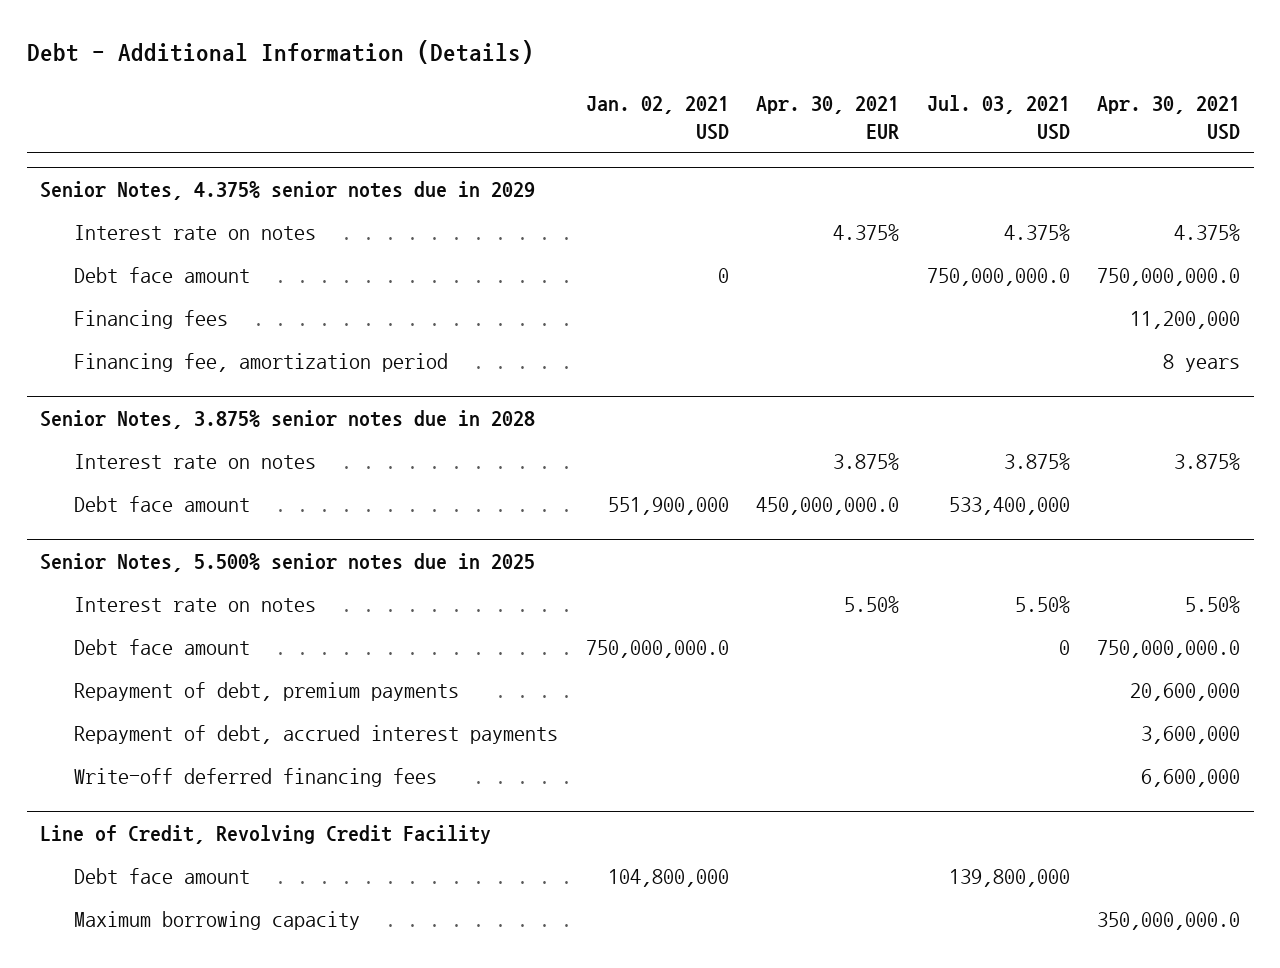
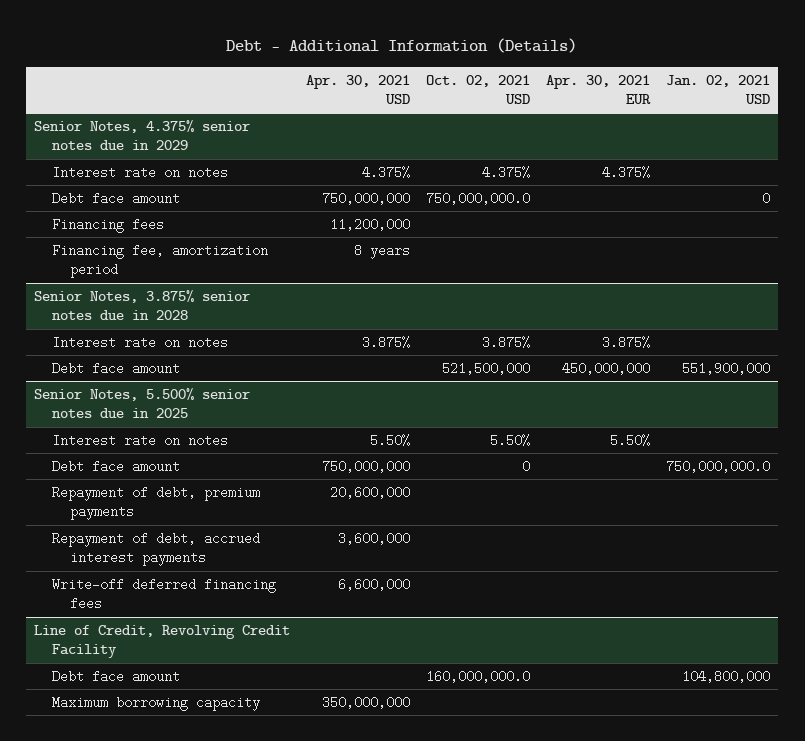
- | Jan. 02, 2021 USD | Apr. 30, 2021 EUR | Jul. 03, 2021 USD | Apr. 30, 2021 USD
+ | Apr. 30, 2021 USD | Oct. 02, 2021 USD | Apr. 30, 2021 EUR | Jan. 02, 2021 USD
@ Senior Notes, 4.375% senior notes due in 2029
- Debt face amount | 0 | | 750,000,000.0 | 750,000,000.0
+ Debt face amount | 750,000,000 | 750,000,000.0 | | 0
@ Senior Notes, 3.875% senior notes due in 2028
- Debt face amount | 551,900,000 | 450,000,000.0 | 533,400,000 |
+ Debt face amount | | 521,500,000 | 450,000,000 | 551,900,000
@ Senior Notes, 5.500% senior notes due in 2025
- Debt face amount | 750,000,000.0 | | 0 | 750,000,000.0
+ Debt face amount | 750,000,000 | 0 | | 750,000,000.0
@ Line of Credit, Revolving Credit Facility
- Maximum borrowing capacity | | | | 350,000,000.0
+ Maximum borrowing capacity | 350,000,000 | | |

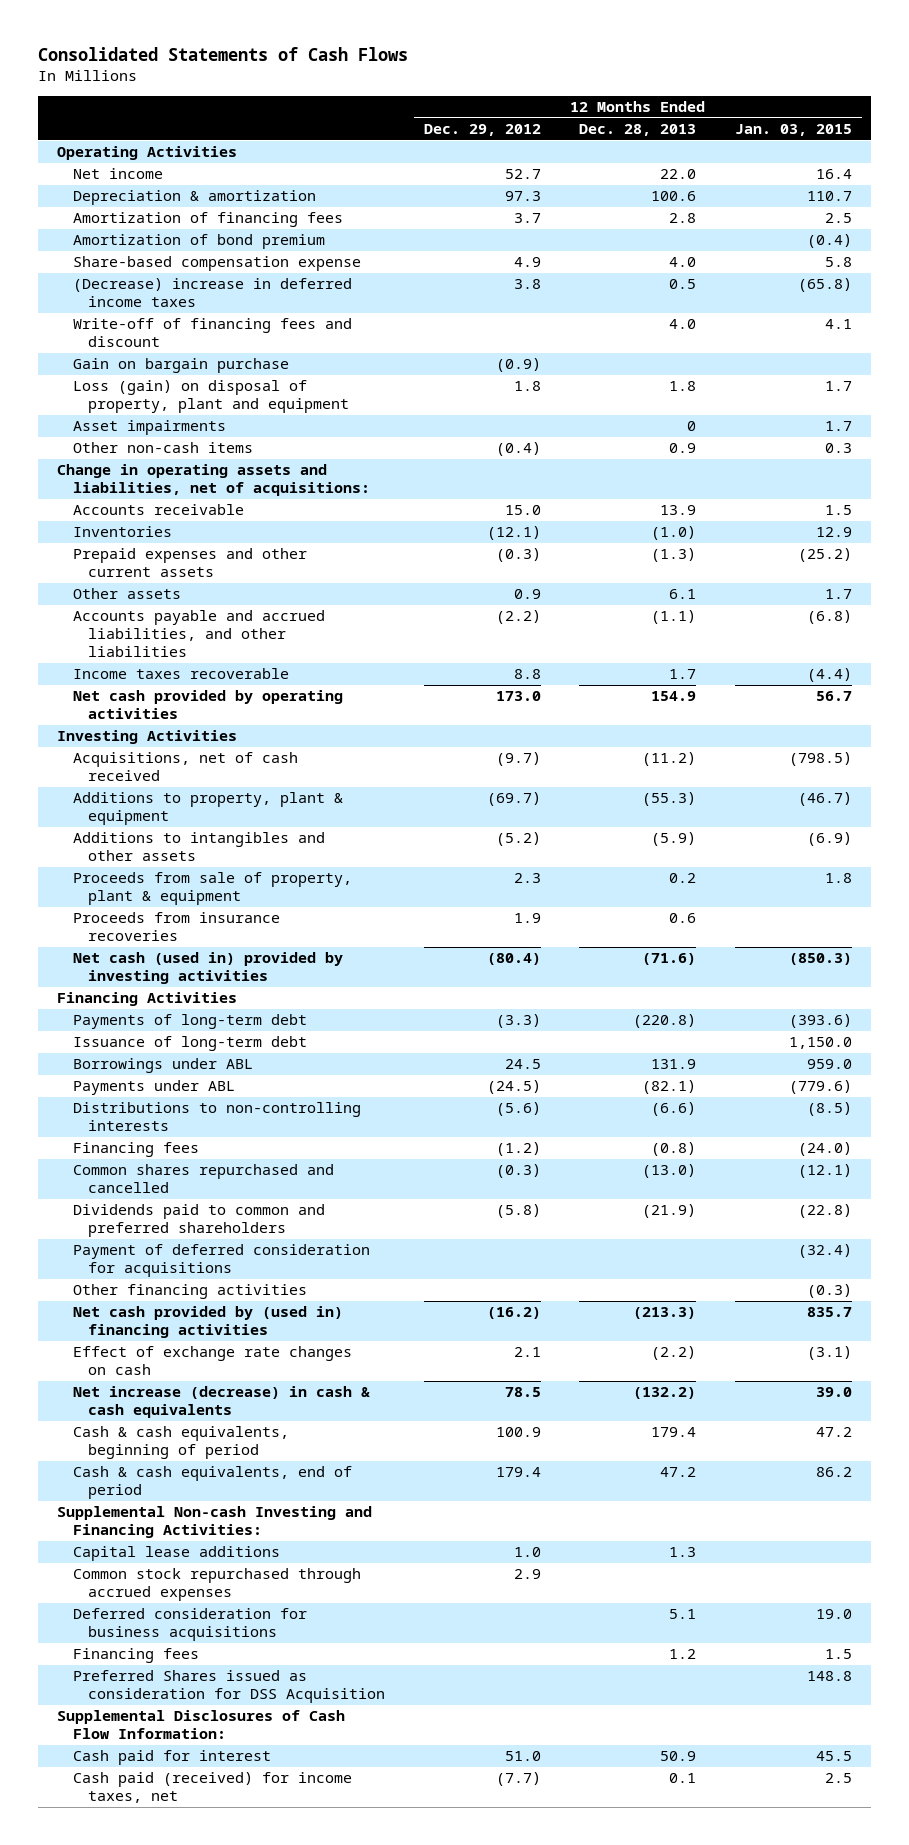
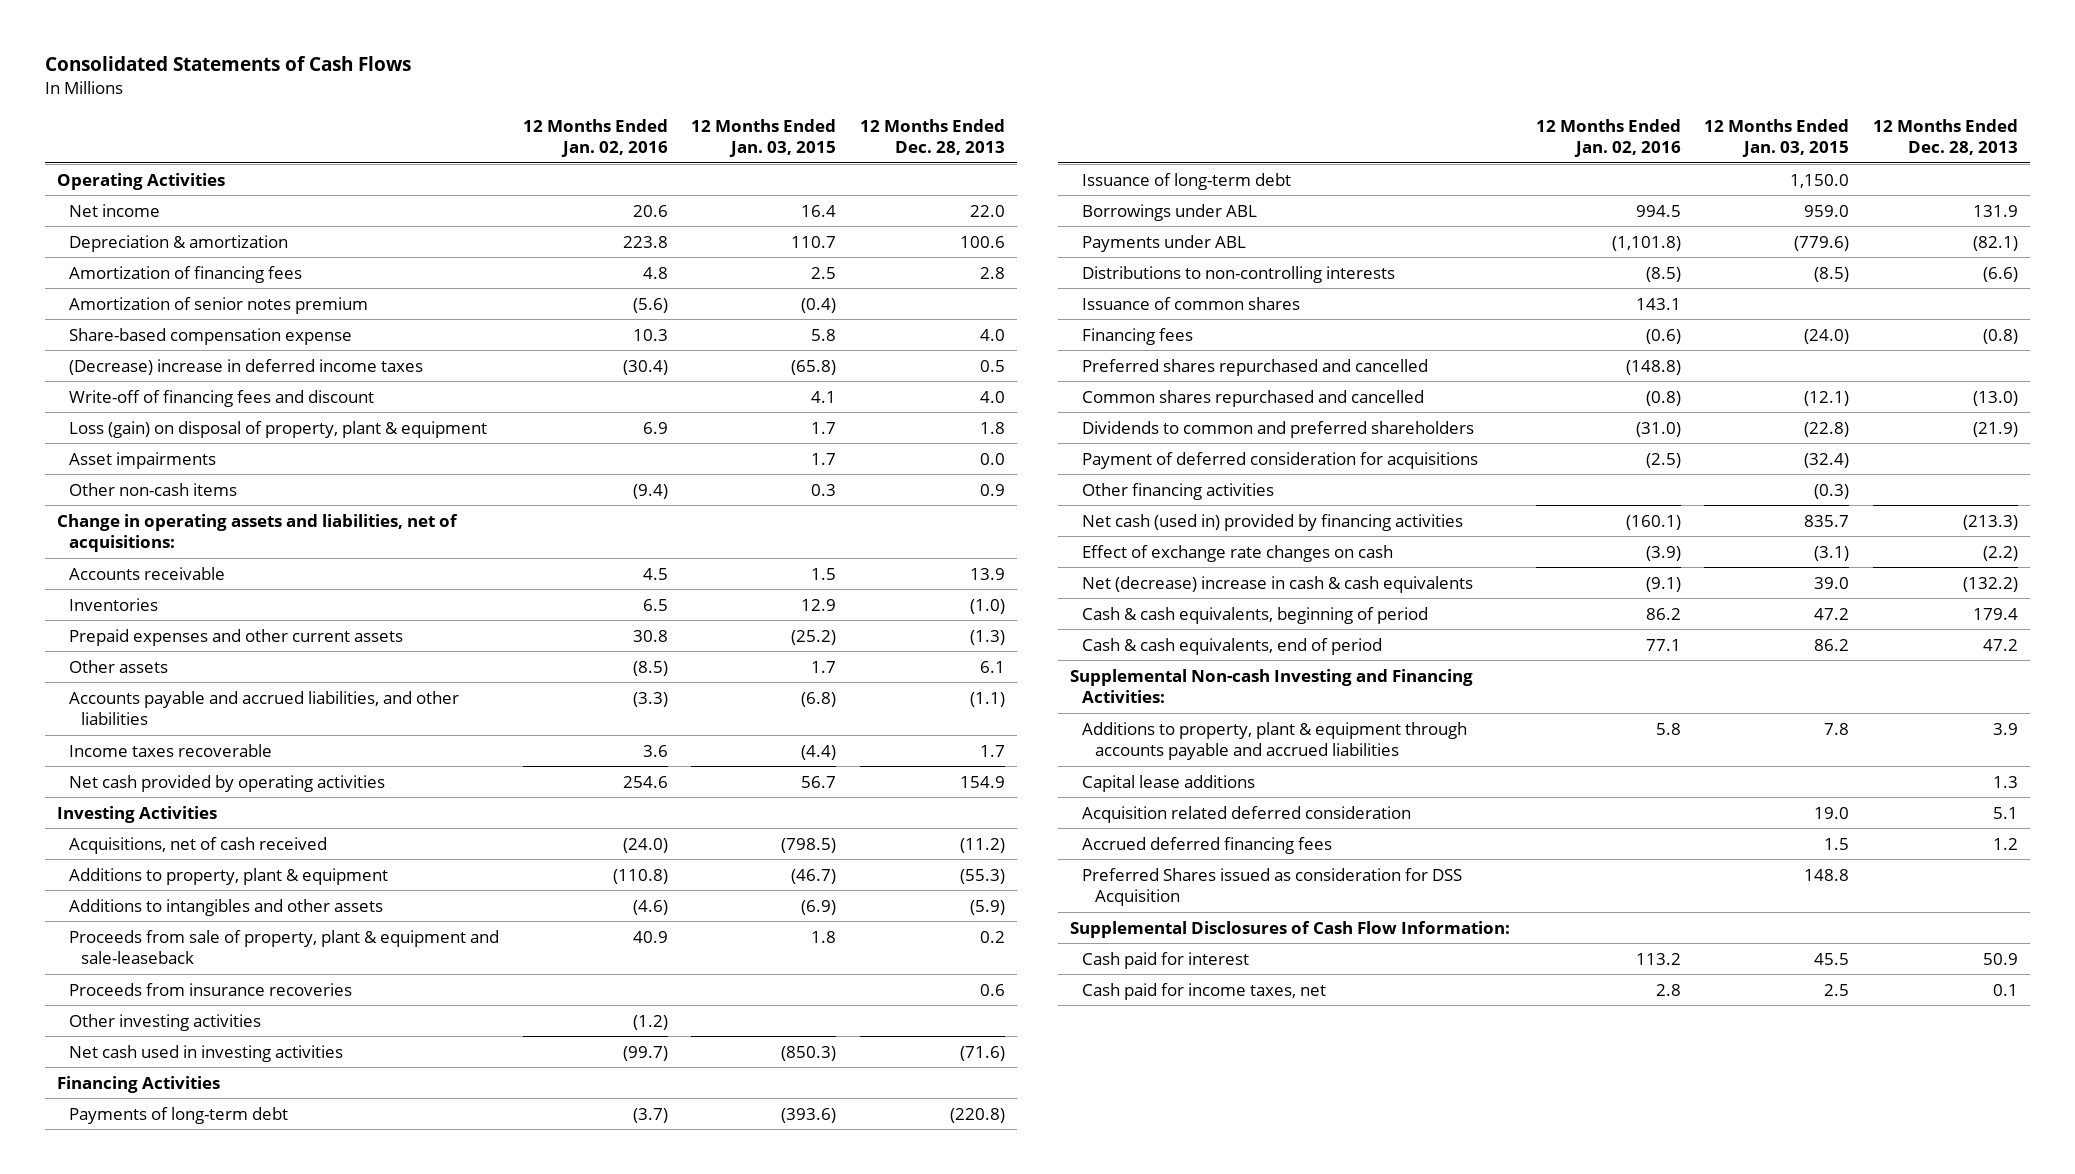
- | 12 Months Ended Dec. 29, 2012 | 12 Months Ended Dec. 28, 2013 | 12 Months Ended Jan. 03, 2015
+ | 12 Months Ended Jan. 02, 2016 | 12 Months Ended Jan. 03, 2015 | 12 Months Ended Dec. 28, 2013
- Amortization of bond premium | | | (0.4)
+ Amortization of senior notes premium | (5.6) | (0.4) |
- Gain on bargain purchase | (0.9) | |
- Loss (gain) on disposal of property, plant and equipment | 1.8 | 1.8 | 1.7
- Asset impairments | | 0 | 1.7
+ Loss (gain) on disposal of property, plant & equipment | 6.9 | 1.7 | 1.8
+ Asset impairments | | 1.7 | 0.0
- Proceeds from sale of property, plant & equipment | 2.3 | 0.2 | 1.8
+ Proceeds from sale of property, plant & equipment and sale-leaseback | 40.9 | 1.8 | 0.2
- Net cash (used in) provided by investing activities | (80.4) | (71.6) | (850.3)
+ Other investing activities | (1.2) | |
+ Net cash used in investing activities | (99.7) | (850.3) | (71.6)
+ Issuance of common shares | 143.1 | |
+ Preferred shares repurchased and cancelled | (148.8) | |
- Dividends paid to common and preferred shareholders | (5.8) | (21.9) | (22.8)
+ Dividends to common and preferred shareholders | (31.0) | (22.8) | (21.9)
- Net cash provided by (used in) financing activities | (16.2) | (213.3) | 835.7
+ Net cash (used in) provided by financing activities | (160.1) | 835.7 | (213.3)
- Net increase (decrease) in cash & cash equivalents | 78.5 | (132.2) | 39.0
+ Net (decrease) increase in cash & cash equivalents | (9.1) | 39.0 | (132.2)
+ Additions to property, plant & equipment through accounts payable and accrued liabilities | 5.8 | 7.8 | 3.9
- Common stock repurchased through accrued expenses | 2.9 | |
- Deferred consideration for business acquisitions | | 5.1 | 19.0
- Financing fees | | 1.2 | 1.5
+ Acquisition related deferred consideration | | 19.0 | 5.1
+ Accrued deferred financing fees | | 1.5 | 1.2
- Cash paid (received) for income taxes, net | (7.7) | 0.1 | 2.5
+ Cash paid for income taxes, net | 2.8 | 2.5 | 0.1

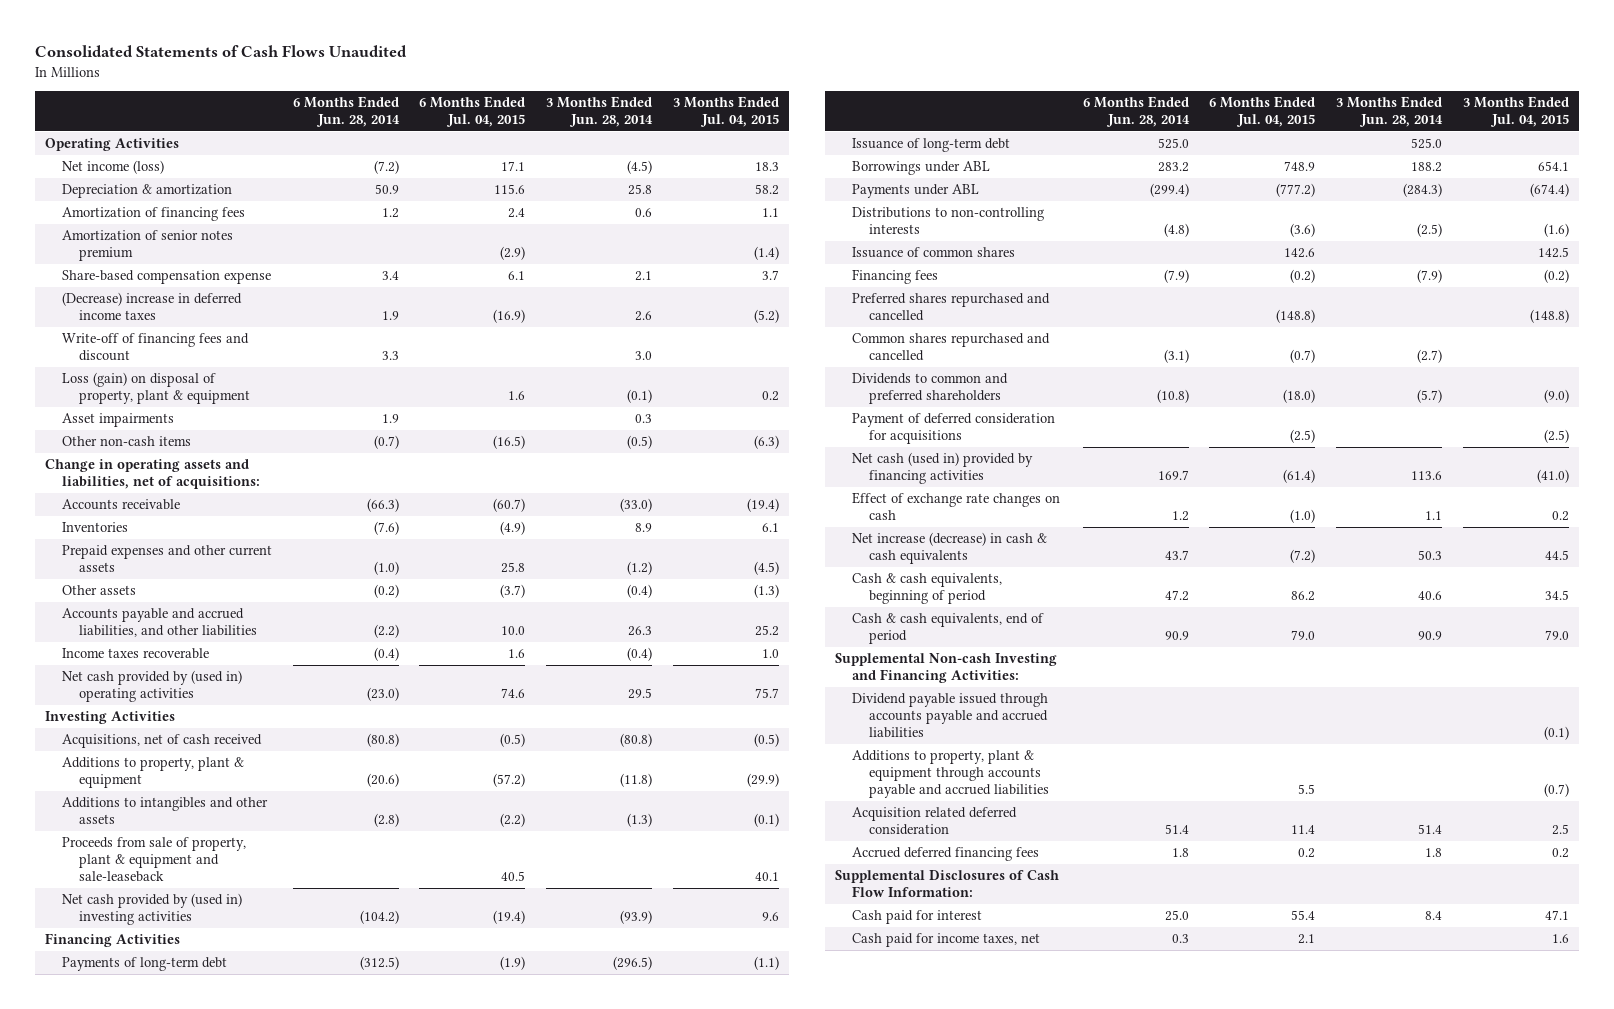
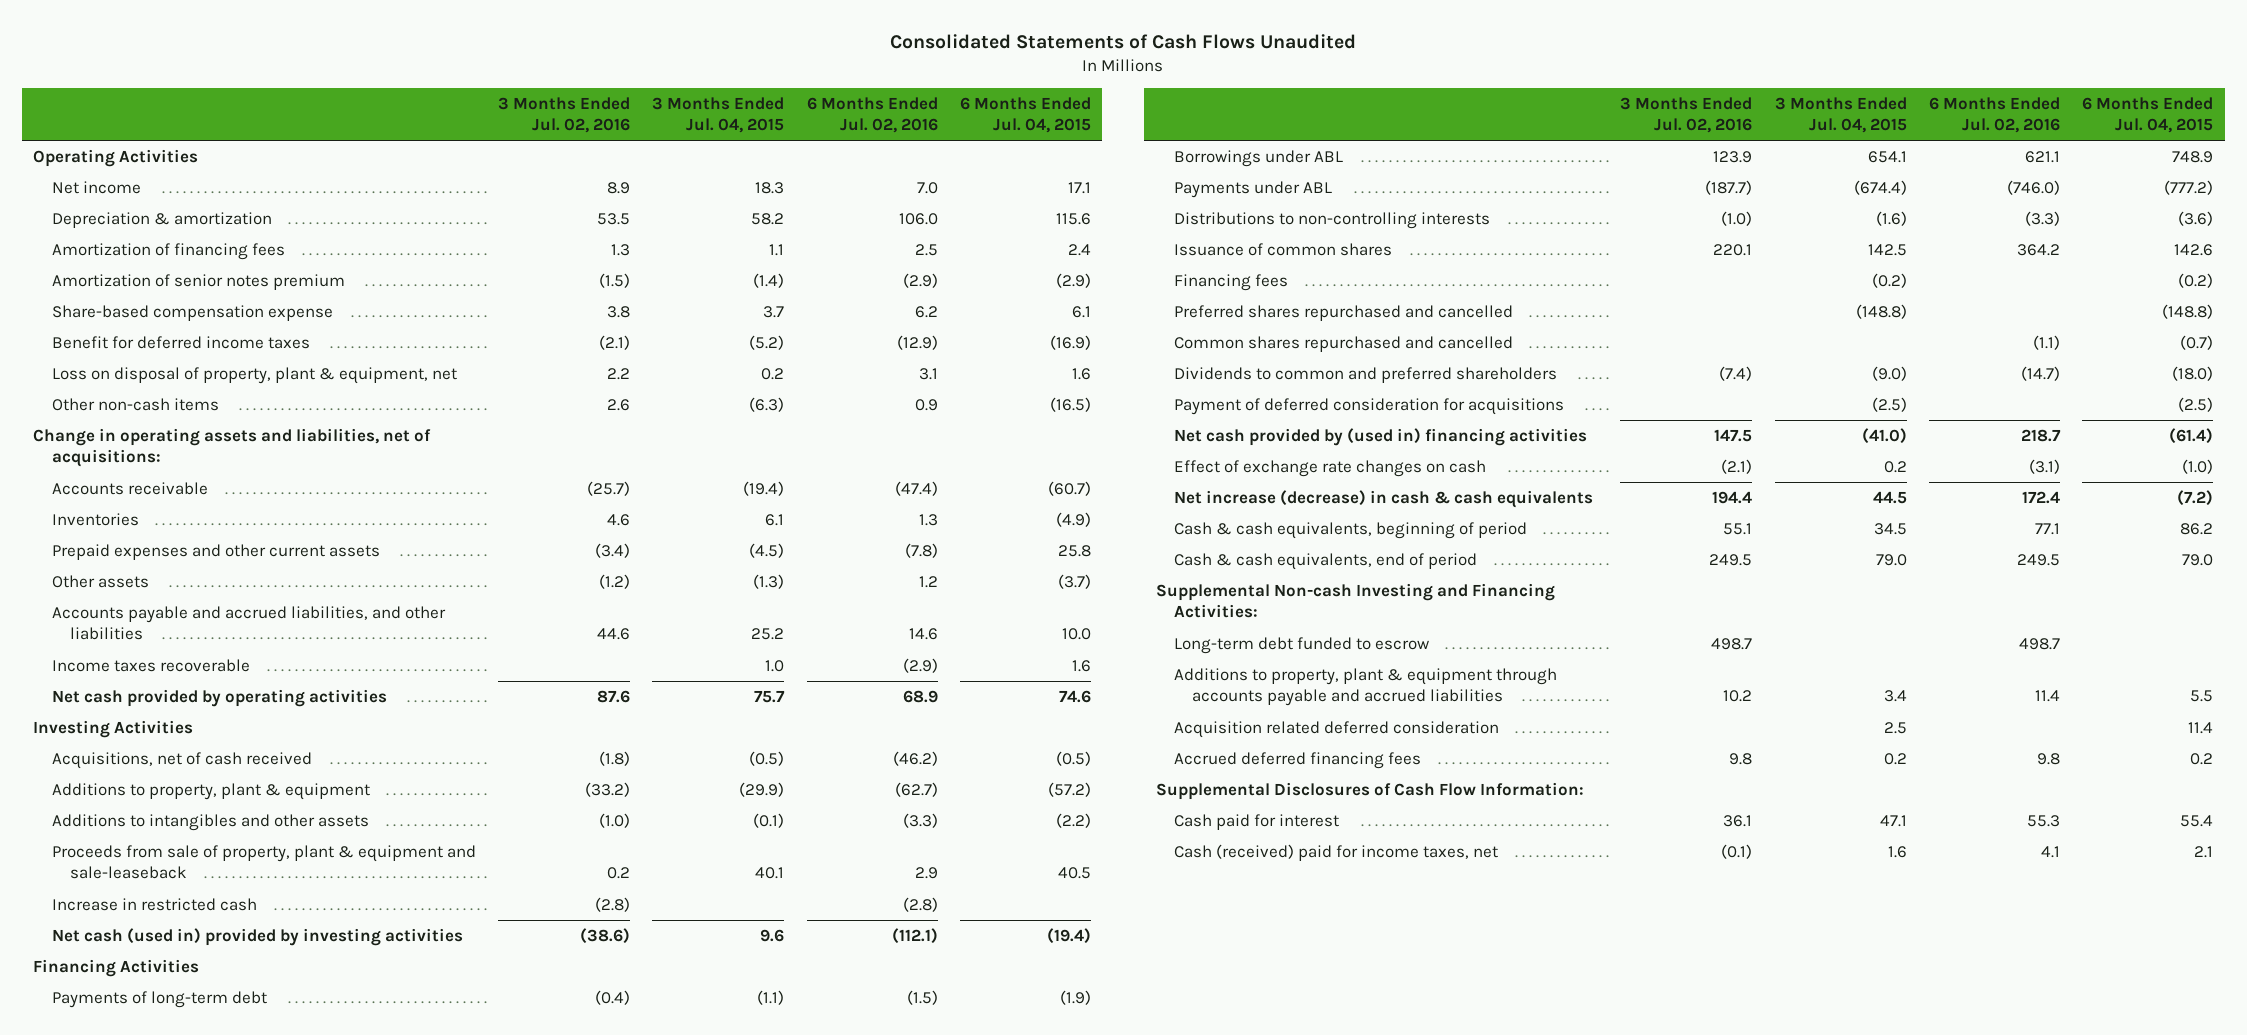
- | 6 Months Ended Jun. 28, 2014 | 6 Months Ended Jul. 04, 2015 | 3 Months Ended Jun. 28, 2014 | 3 Months Ended Jul. 04, 2015
+ | 3 Months Ended Jul. 02, 2016 | 3 Months Ended Jul. 04, 2015 | 6 Months Ended Jul. 02, 2016 | 6 Months Ended Jul. 04, 2015
- Net income (loss) | (7.2) | 17.1 | (4.5) | 18.3
+ Net income | 8.9 | 18.3 | 7.0 | 17.1
- (Decrease) increase in deferred income taxes | 1.9 | (16.9) | 2.6 | (5.2)
- Write-off of financing fees and discount | 3.3 | | 3.0 |
- Loss (gain) on disposal of property, plant & equipment | | 1.6 | (0.1) | 0.2
- Asset impairments | 1.9 | | 0.3 |
+ Benefit for deferred income taxes | (2.1) | (5.2) | (12.9) | (16.9)
+ Loss on disposal of property, plant & equipment, net | 2.2 | 0.2 | 3.1 | 1.6
- Net cash provided by (used in) operating activities | (23.0) | 74.6 | 29.5 | 75.7
+ Net cash provided by operating activities | 87.6 | 75.7 | 68.9 | 74.6
- Net cash provided by (used in) investing activities | (104.2) | (19.4) | (93.9) | 9.6
+ Increase in restricted cash | (2.8) | | (2.8) |
+ Net cash (used in) provided by investing activities | (38.6) | 9.6 | (112.1) | (19.4)
- Issuance of long-term debt | 525.0 | | 525.0 |
- Net cash (used in) provided by financing activities | 169.7 | (61.4) | 113.6 | (41.0)
+ Net cash provided by (used in) financing activities | 147.5 | (41.0) | 218.7 | (61.4)
- Dividend payable issued through accounts payable and accrued liabilities | | | | (0.1)
- Additions to property, plant & equipment through accounts payable and accrued liabilities | | 5.5 | | (0.7)
+ Long-term debt funded to escrow | 498.7 | | 498.7 |
+ Additions to property, plant & equipment through accounts payable and accrued liabilities | 10.2 | 3.4 | 11.4 | 5.5
- Cash paid for income taxes, net | 0.3 | 2.1 | | 1.6
+ Cash (received) paid for income taxes, net | (0.1) | 1.6 | 4.1 | 2.1

